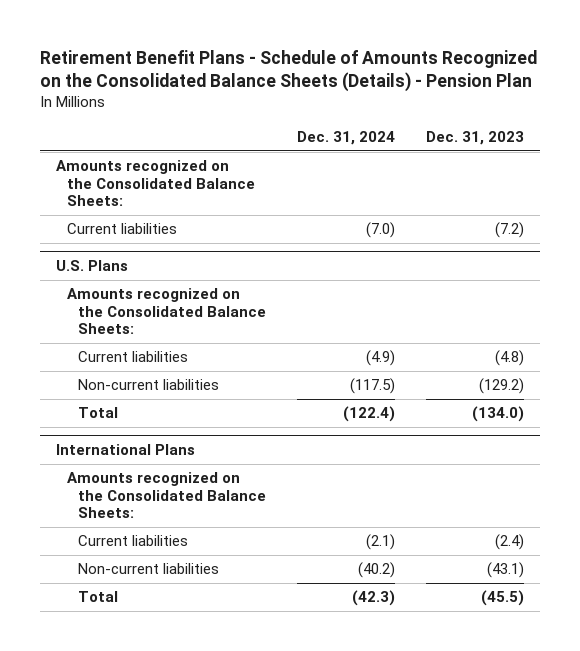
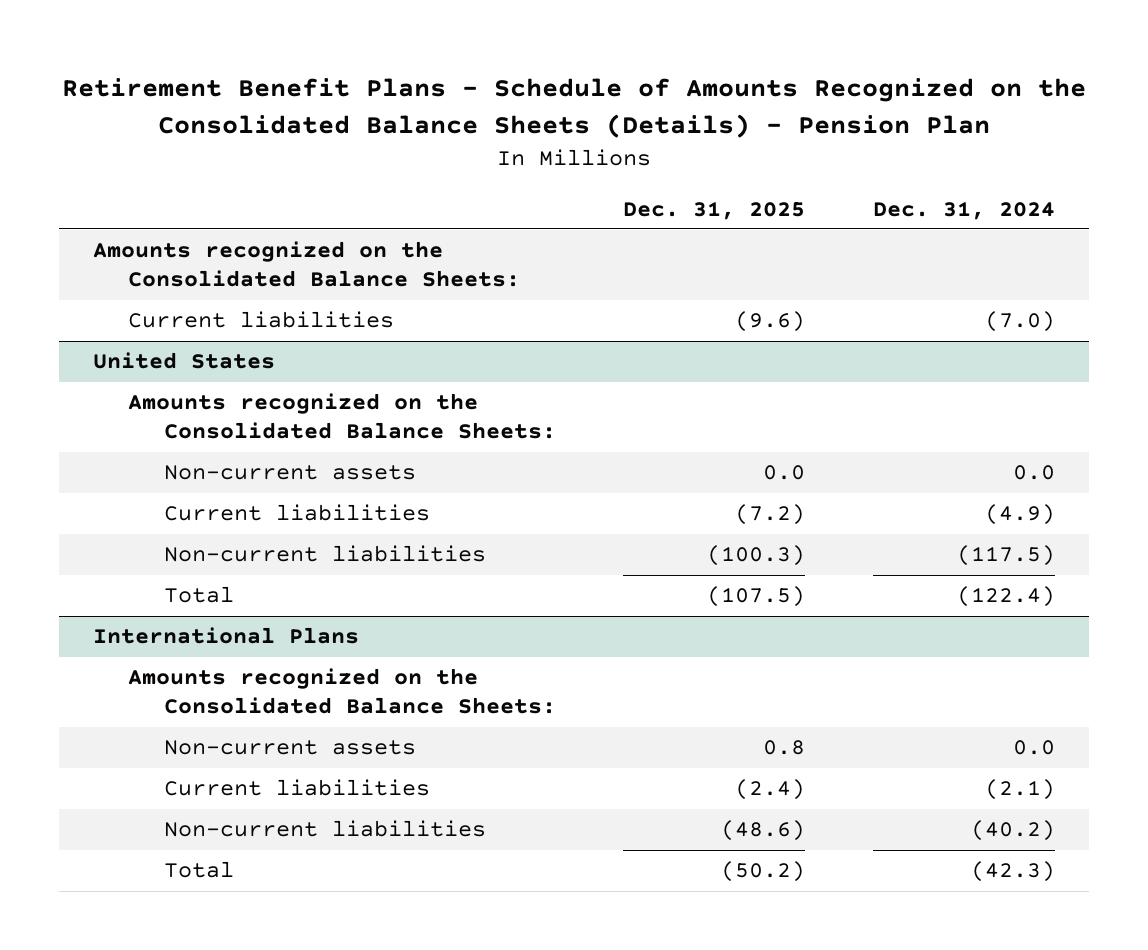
- | Dec. 31, 2024 | Dec. 31, 2023
+ | Dec. 31, 2025 | Dec. 31, 2024
- U.S. Plans
+ United States
+ Non-current assets | 0.0 | 0.0
@ International Plans
+ Non-current assets | 0.8 | 0.0

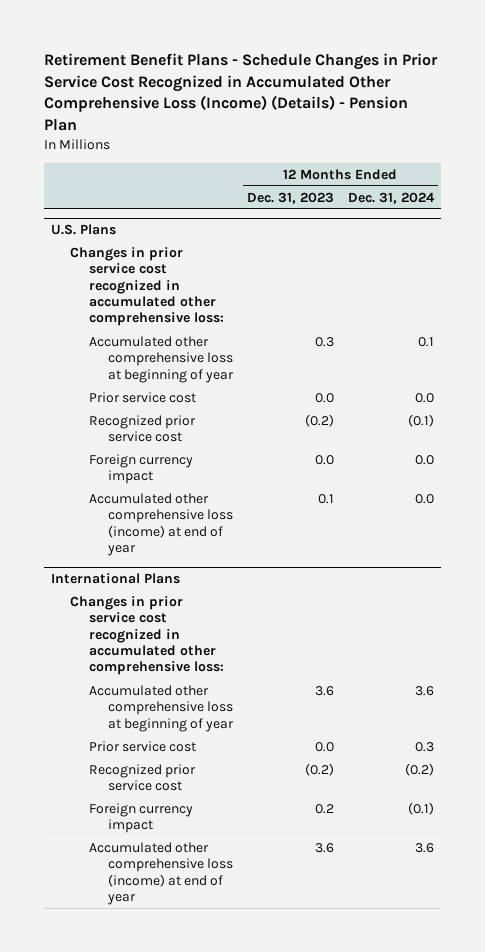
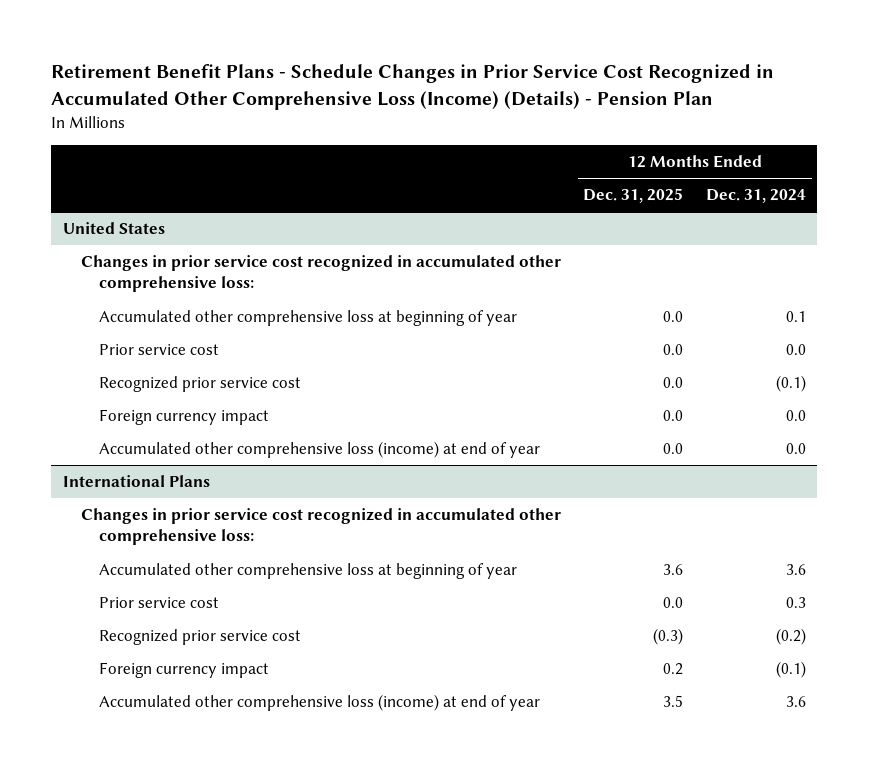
- | 12 Months Ended Dec. 31, 2023 | 12 Months Ended Dec. 31, 2024
+ | 12 Months Ended Dec. 31, 2025 | 12 Months Ended Dec. 31, 2024
- U.S. Plans
+ United States

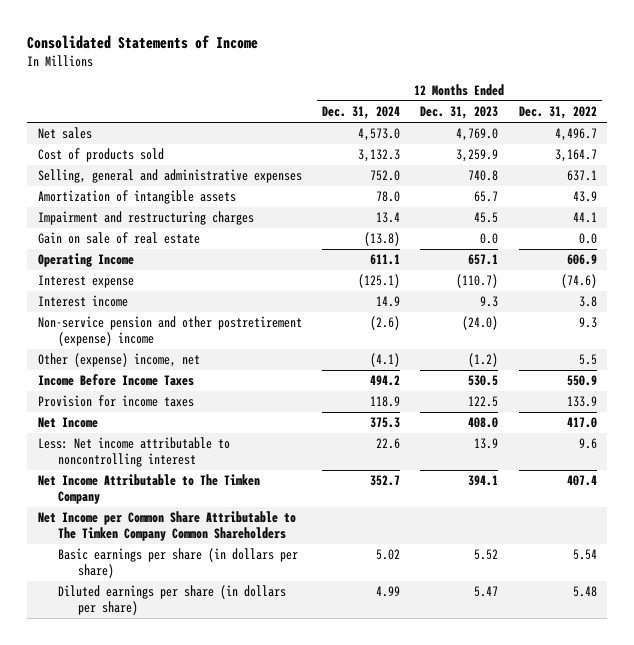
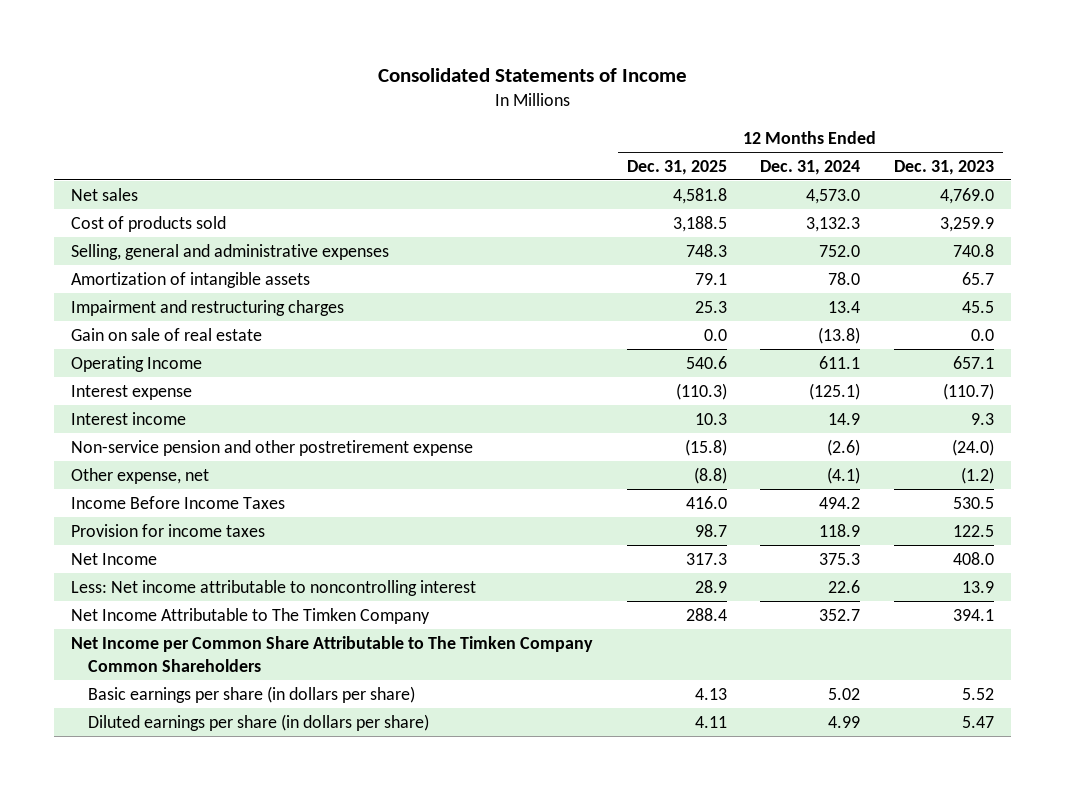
- | 12 Months Ended Dec. 31, 2024 | 12 Months Ended Dec. 31, 2023 | 12 Months Ended Dec. 31, 2022
+ | 12 Months Ended Dec. 31, 2025 | 12 Months Ended Dec. 31, 2024 | 12 Months Ended Dec. 31, 2023
- Non-service pension and other postretirement (expense) income | (2.6) | (24.0) | 9.3
- Other (expense) income, net | (4.1) | (1.2) | 5.5
+ Non-service pension and other postretirement expense | (15.8) | (2.6) | (24.0)
+ Other expense, net | (8.8) | (4.1) | (1.2)

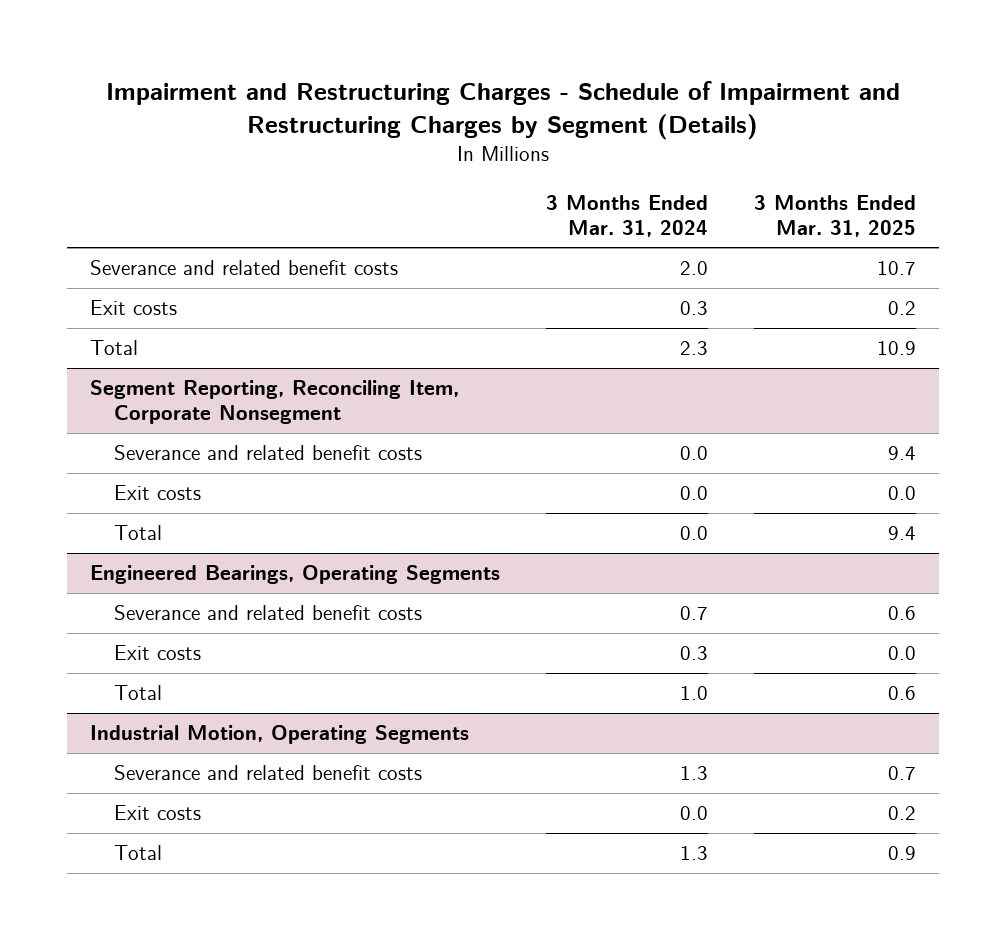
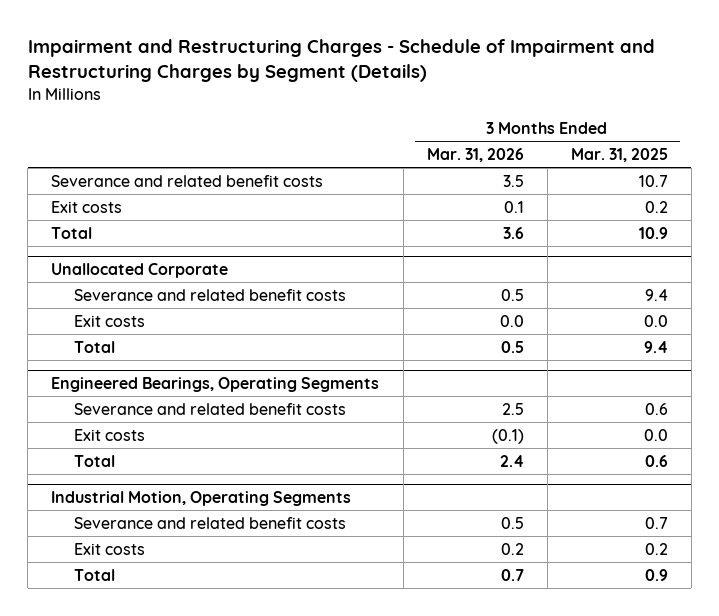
- | 3 Months Ended Mar. 31, 2024 | 3 Months Ended Mar. 31, 2025
+ | 3 Months Ended Mar. 31, 2026 | 3 Months Ended Mar. 31, 2025
- Segment Reporting, Reconciling Item, Corporate Nonsegment
+ Unallocated Corporate

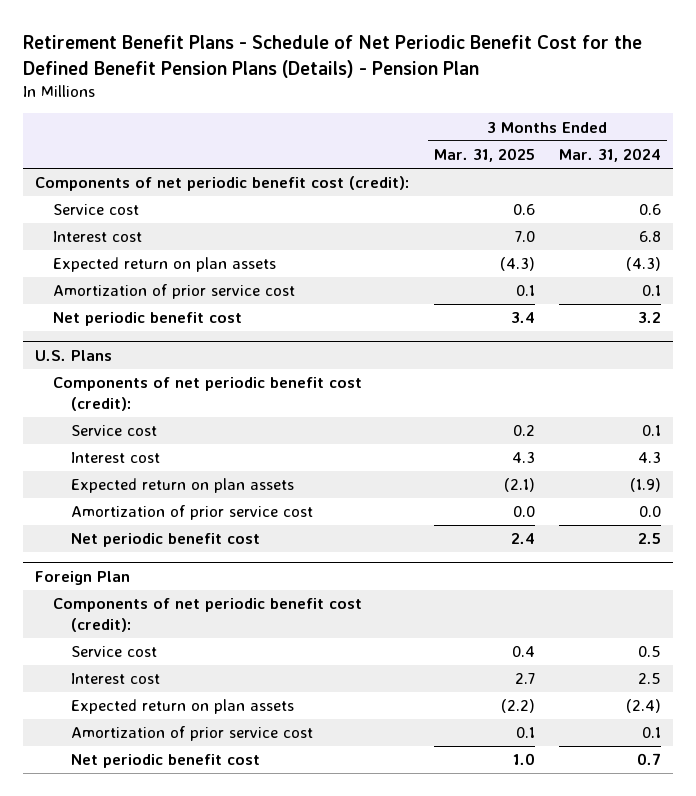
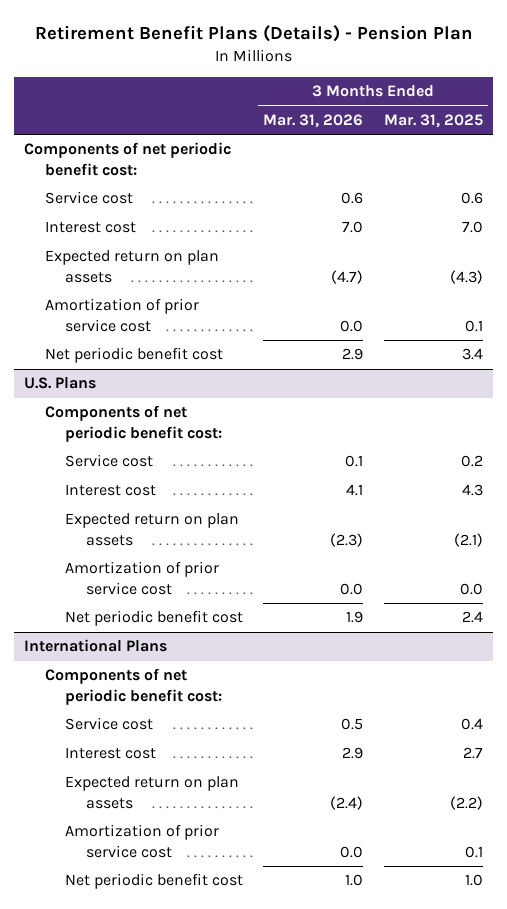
- Retirement Benefit Plans - Schedule of Net Periodic Benefit Cost for the Defined Benefit Pension Plans (Details) - Pension Plan
+ Retirement Benefit Plans (Details) - Pension Plan
- | 3 Months Ended Mar. 31, 2025 | 3 Months Ended Mar. 31, 2024
+ | 3 Months Ended Mar. 31, 2026 | 3 Months Ended Mar. 31, 2025
- Components of net periodic benefit cost (credit):
+ Components of net periodic benefit cost:
@ U.S. Plans
- Components of net periodic benefit cost (credit):
+ Components of net periodic benefit cost:
- Foreign Plan
- Components of net periodic benefit cost (credit):
+ International Plans
+ Components of net periodic benefit cost:

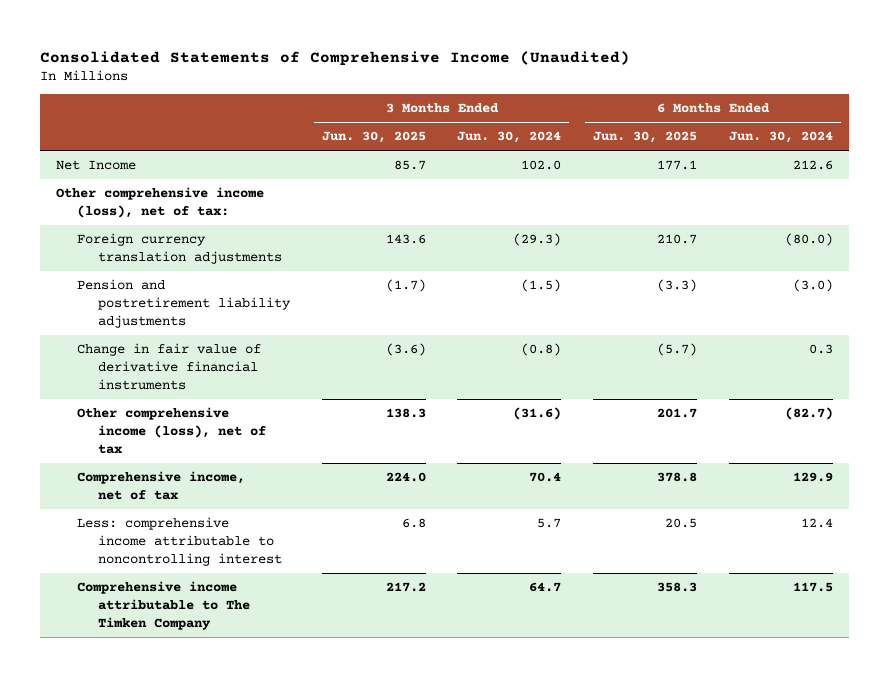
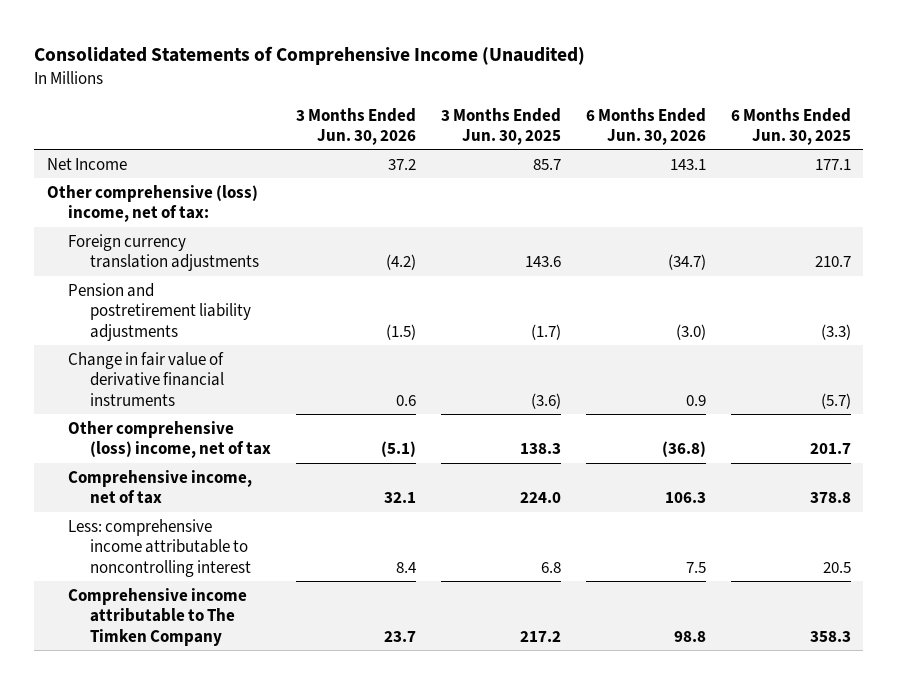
- | 3 Months Ended Jun. 30, 2025 | 3 Months Ended Jun. 30, 2024 | 6 Months Ended Jun. 30, 2025 | 6 Months Ended Jun. 30, 2024
+ | 3 Months Ended Jun. 30, 2026 | 3 Months Ended Jun. 30, 2025 | 6 Months Ended Jun. 30, 2026 | 6 Months Ended Jun. 30, 2025
- Other comprehensive income (loss), net of tax:
+ Other comprehensive (loss) income, net of tax:
- Other comprehensive income (loss), net of tax | 138.3 | (31.6) | 201.7 | (82.7)
+ Other comprehensive (loss) income, net of tax | (5.1) | 138.3 | (36.8) | 201.7

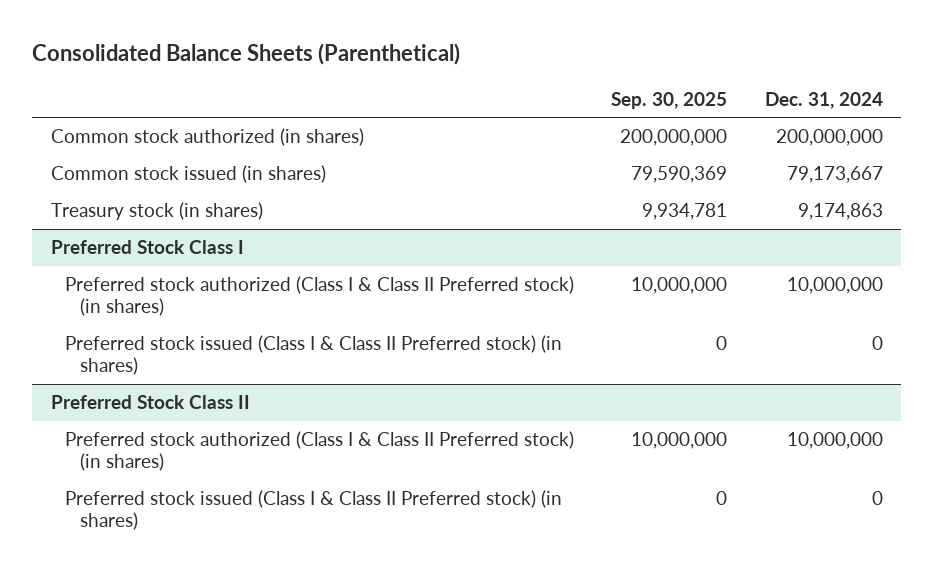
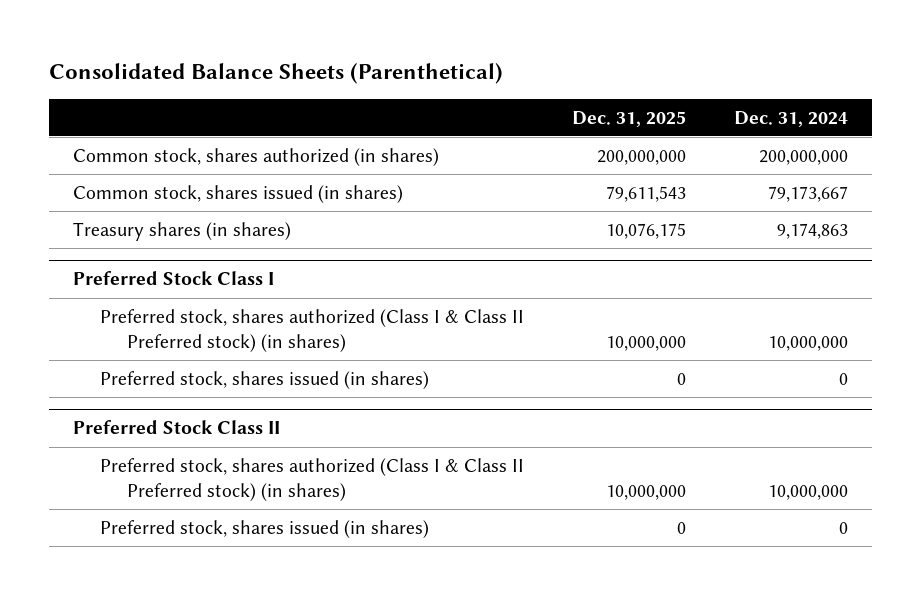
- | Sep. 30, 2025 | Dec. 31, 2024
+ | Dec. 31, 2025 | Dec. 31, 2024
- Common stock authorized (in shares) | 200,000,000 | 200,000,000
- Common stock issued (in shares) | 79,590,369 | 79,173,667
- Treasury stock (in shares) | 9,934,781 | 9,174,863
+ Common stock, shares authorized (in shares) | 200,000,000 | 200,000,000
+ Common stock, shares issued (in shares) | 79,611,543 | 79,173,667
+ Treasury shares (in shares) | 10,076,175 | 9,174,863
@ Preferred Stock Class I
- Preferred stock authorized (Class I & Class II Preferred stock) (in shares) | 10,000,000 | 10,000,000
- Preferred stock issued (Class I & Class II Preferred stock) (in shares) | 0 | 0
+ Preferred stock, shares authorized (Class I & Class II Preferred stock) (in shares) | 10,000,000 | 10,000,000
+ Preferred stock, shares issued (in shares) | 0 | 0
@ Preferred Stock Class II
- Preferred stock authorized (Class I & Class II Preferred stock) (in shares) | 10,000,000 | 10,000,000
- Preferred stock issued (Class I & Class II Preferred stock) (in shares) | 0 | 0
+ Preferred stock, shares authorized (Class I & Class II Preferred stock) (in shares) | 10,000,000 | 10,000,000
+ Preferred stock, shares issued (in shares) | 0 | 0

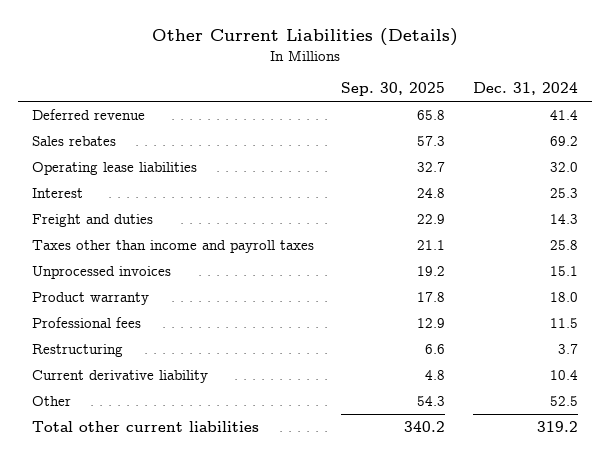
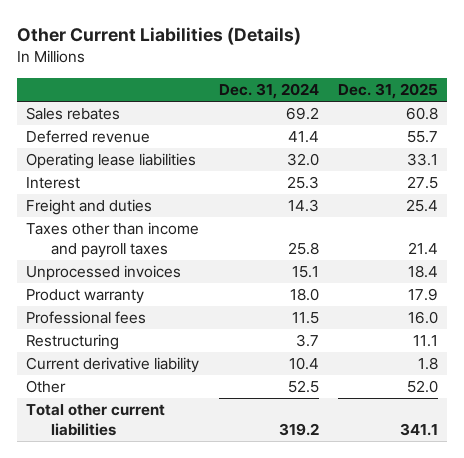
- | Sep. 30, 2025 | Dec. 31, 2024
+ | Dec. 31, 2024 | Dec. 31, 2025
moved down: Deferred revenue | 41.4 | 55.7

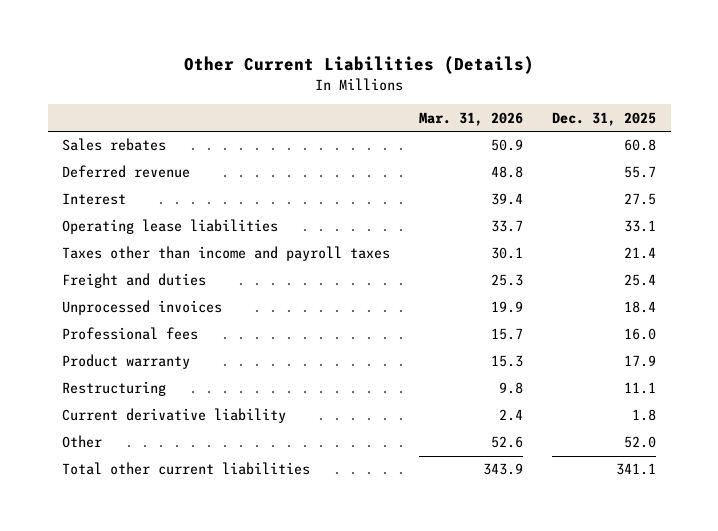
- | Dec. 31, 2024 | Dec. 31, 2025
+ | Mar. 31, 2026 | Dec. 31, 2025
moved down: Operating lease liabilities | 33.7 | 33.1
moved down: Freight and duties | 25.3 | 25.4
moved down: Product warranty | 15.3 | 17.9

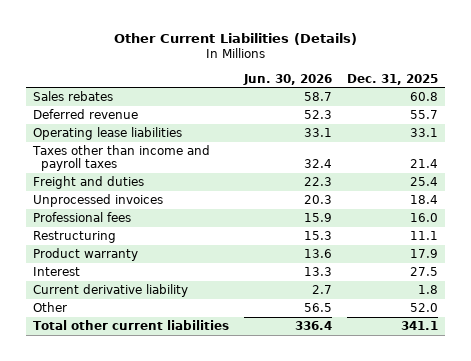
- | Mar. 31, 2026 | Dec. 31, 2025
+ | Jun. 30, 2026 | Dec. 31, 2025
moved down: Product warranty | 13.6 | 17.9
moved down: Interest | 13.3 | 27.5

